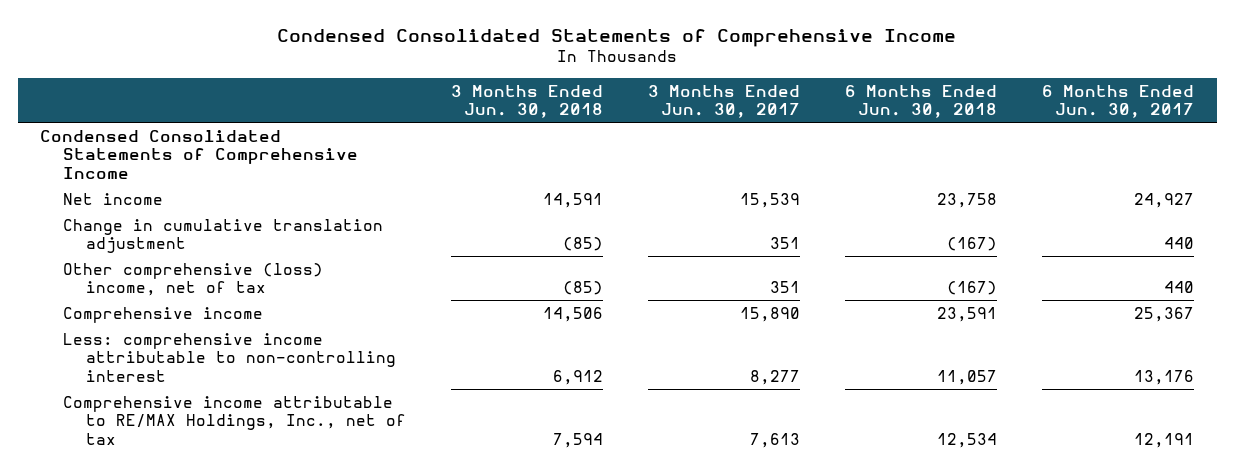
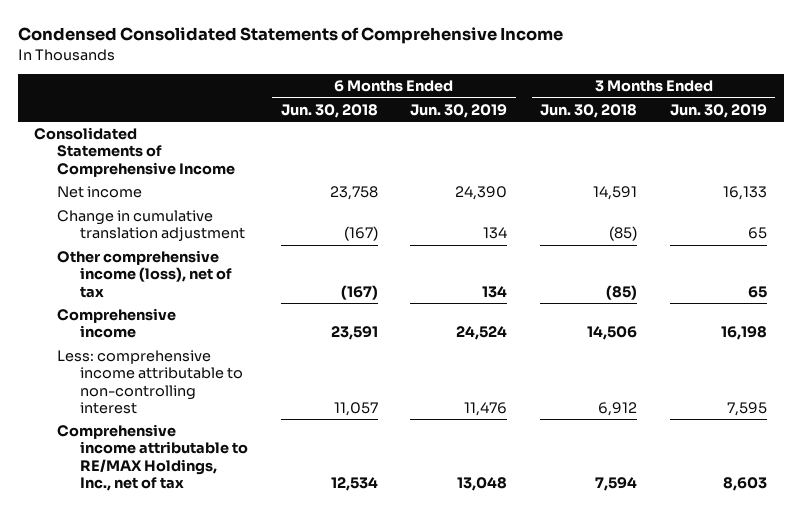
- | 3 Months Ended Jun. 30, 2018 | 3 Months Ended Jun. 30, 2017 | 6 Months Ended Jun. 30, 2018 | 6 Months Ended Jun. 30, 2017
+ | 6 Months Ended Jun. 30, 2018 | 6 Months Ended Jun. 30, 2019 | 3 Months Ended Jun. 30, 2018 | 3 Months Ended Jun. 30, 2019
- Condensed Consolidated Statements of Comprehensive Income
+ Consolidated Statements of Comprehensive Income
- Other comprehensive (loss) income, net of tax | (85) | 351 | (167) | 440
+ Other comprehensive income (loss), net of tax | (167) | 134 | (85) | 65

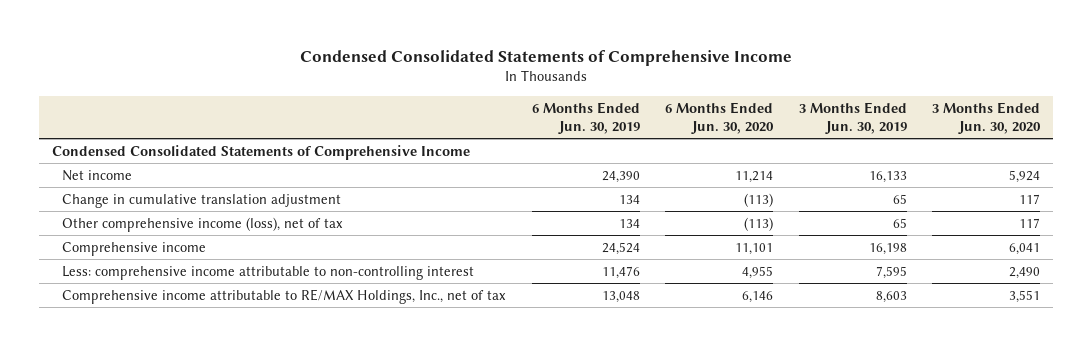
- | 6 Months Ended Jun. 30, 2018 | 6 Months Ended Jun. 30, 2019 | 3 Months Ended Jun. 30, 2018 | 3 Months Ended Jun. 30, 2019
+ | 6 Months Ended Jun. 30, 2019 | 6 Months Ended Jun. 30, 2020 | 3 Months Ended Jun. 30, 2019 | 3 Months Ended Jun. 30, 2020
- Consolidated Statements of Comprehensive Income
+ Condensed Consolidated Statements of Comprehensive Income

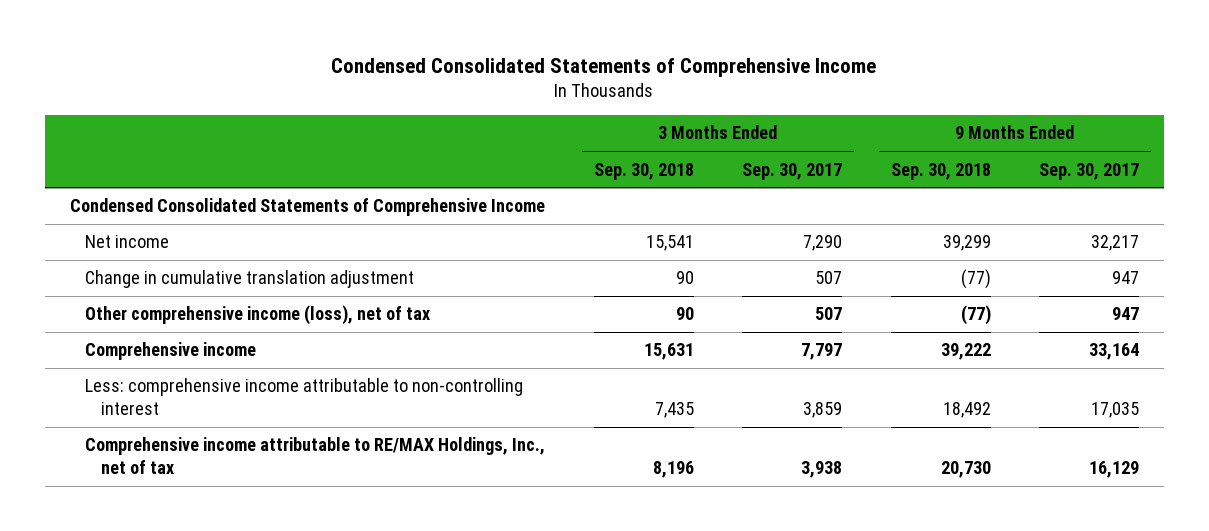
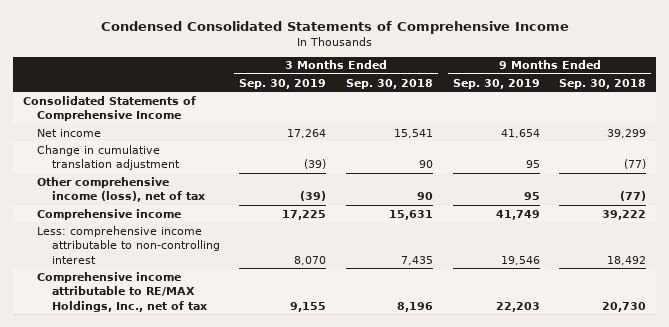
- | 3 Months Ended Sep. 30, 2018 | 3 Months Ended Sep. 30, 2017 | 9 Months Ended Sep. 30, 2018 | 9 Months Ended Sep. 30, 2017
+ | 3 Months Ended Sep. 30, 2019 | 3 Months Ended Sep. 30, 2018 | 9 Months Ended Sep. 30, 2019 | 9 Months Ended Sep. 30, 2018
- Condensed Consolidated Statements of Comprehensive Income
+ Consolidated Statements of Comprehensive Income

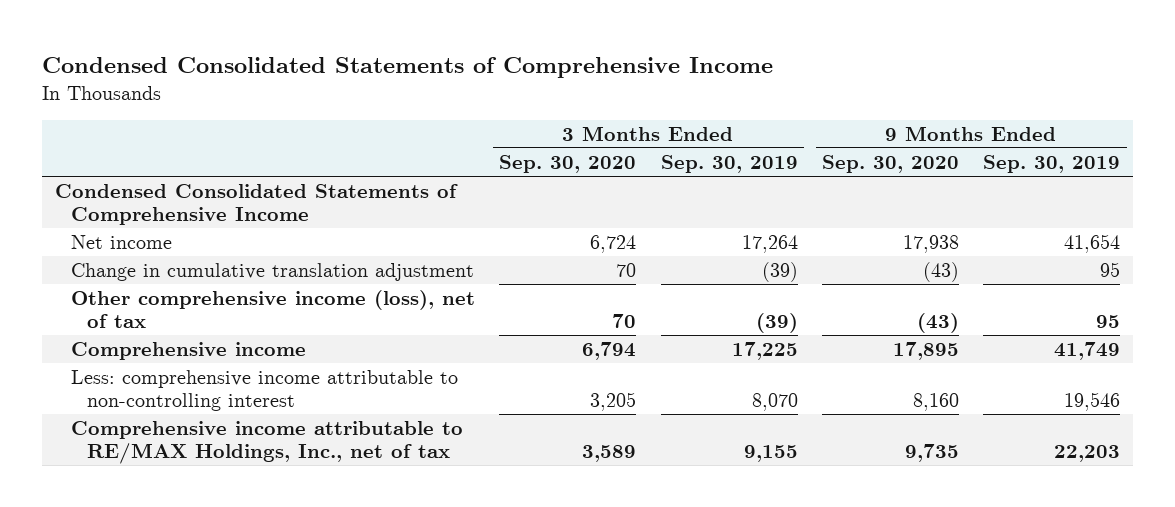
- | 3 Months Ended Sep. 30, 2019 | 3 Months Ended Sep. 30, 2018 | 9 Months Ended Sep. 30, 2019 | 9 Months Ended Sep. 30, 2018
+ | 3 Months Ended Sep. 30, 2020 | 3 Months Ended Sep. 30, 2019 | 9 Months Ended Sep. 30, 2020 | 9 Months Ended Sep. 30, 2019
- Consolidated Statements of Comprehensive Income
+ Condensed Consolidated Statements of Comprehensive Income

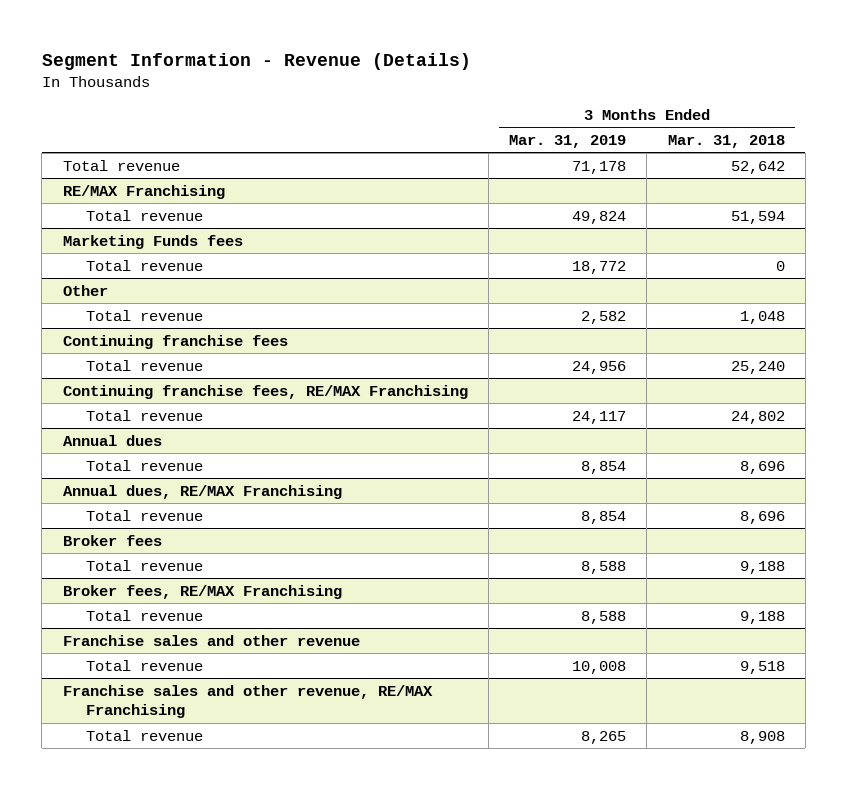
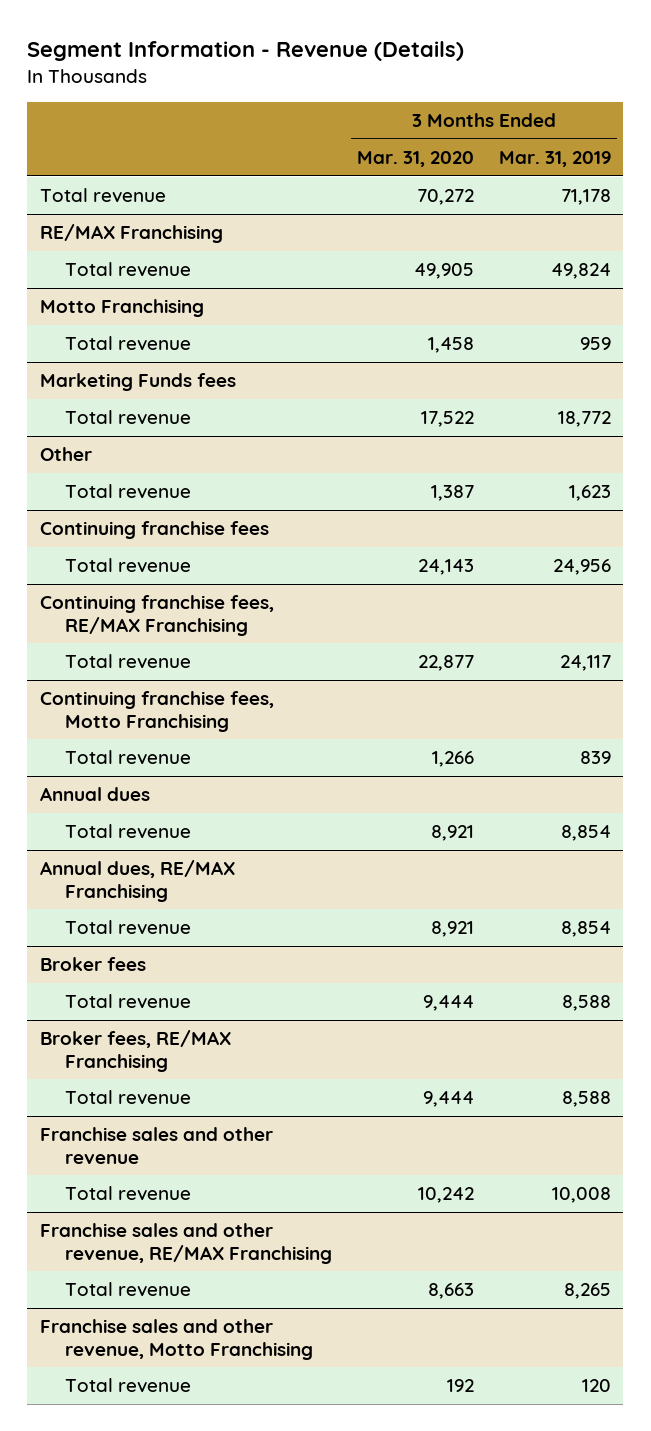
- | 3 Months Ended Mar. 31, 2019 | 3 Months Ended Mar. 31, 2018
+ | 3 Months Ended Mar. 31, 2020 | 3 Months Ended Mar. 31, 2019
+ Motto Franchising
+ Total revenue | 1,458 | 959
@ Other
- Total revenue | 2,582 | 1,048
+ Total revenue | 1,387 | 1,623
+ Continuing franchise fees, Motto Franchising
+ Total revenue | 1,266 | 839
+ Franchise sales and other revenue, Motto Franchising
+ Total revenue | 192 | 120

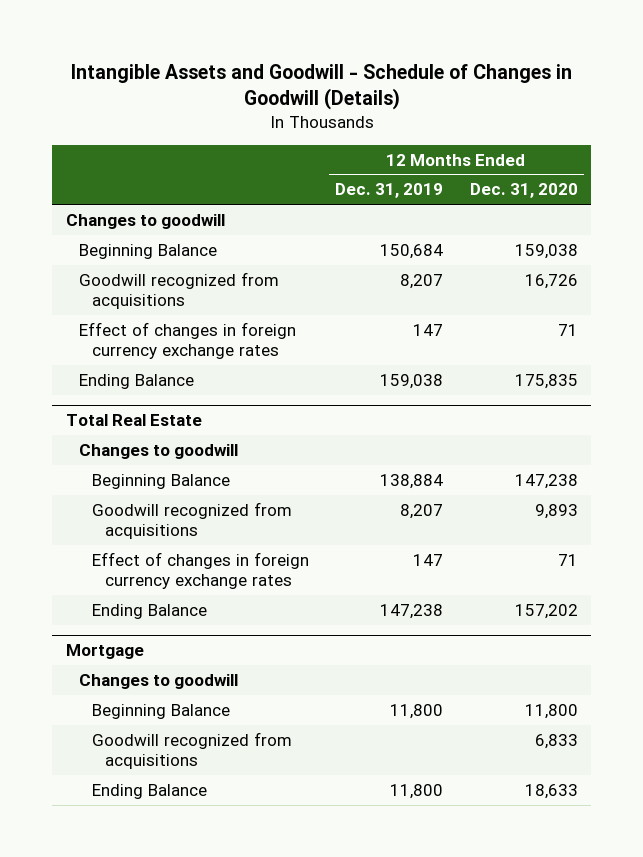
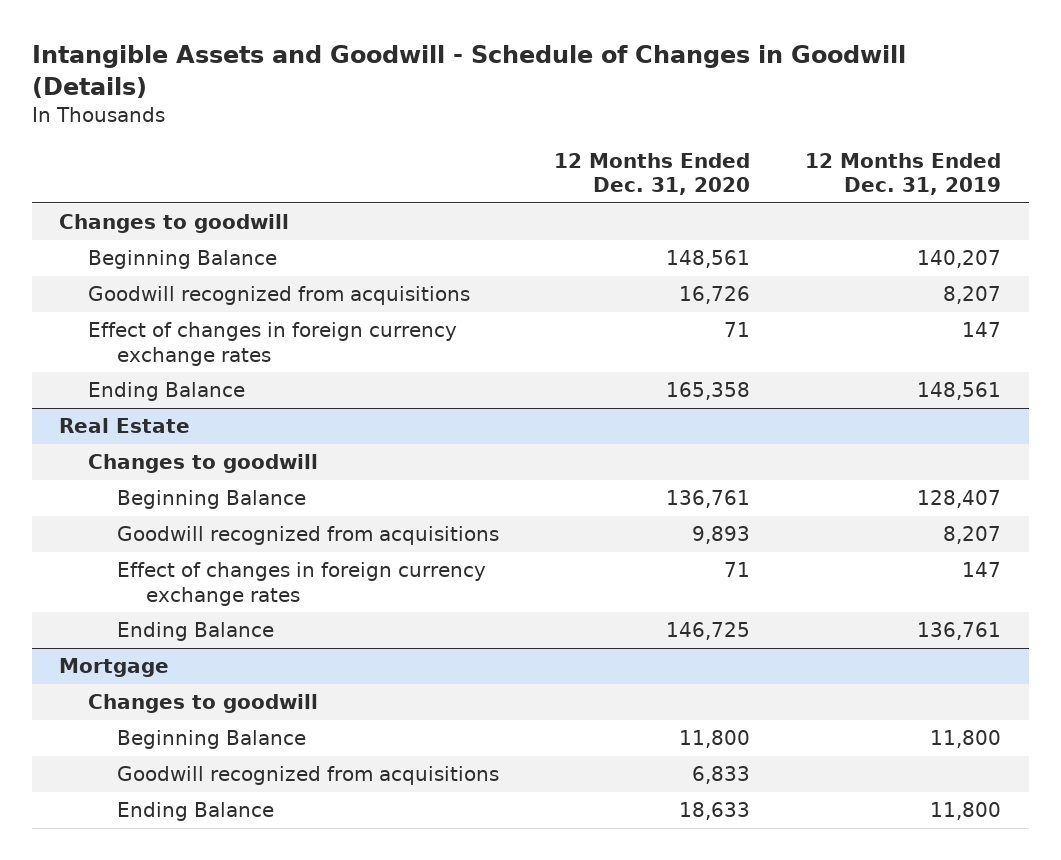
- | 12 Months Ended Dec. 31, 2019 | 12 Months Ended Dec. 31, 2020
+ | 12 Months Ended Dec. 31, 2020 | 12 Months Ended Dec. 31, 2019
- Beginning Balance | 150,684 | 159,038
+ Beginning Balance | 148,561 | 140,207
- Ending Balance | 159,038 | 175,835
- Total Real Estate
+ Ending Balance | 165,358 | 148,561
+ Real Estate
- Beginning Balance | 138,884 | 147,238
+ Beginning Balance | 136,761 | 128,407
- Ending Balance | 147,238 | 157,202
+ Ending Balance | 146,725 | 136,761

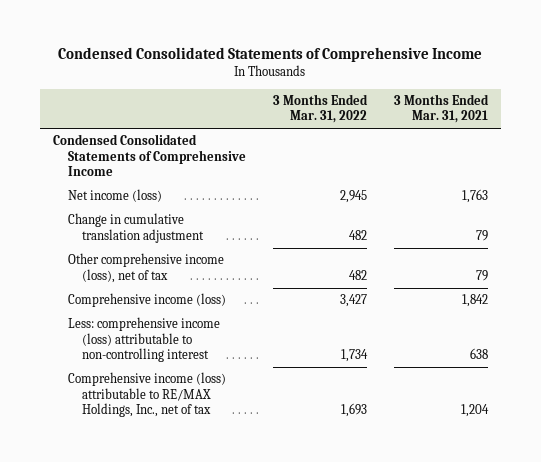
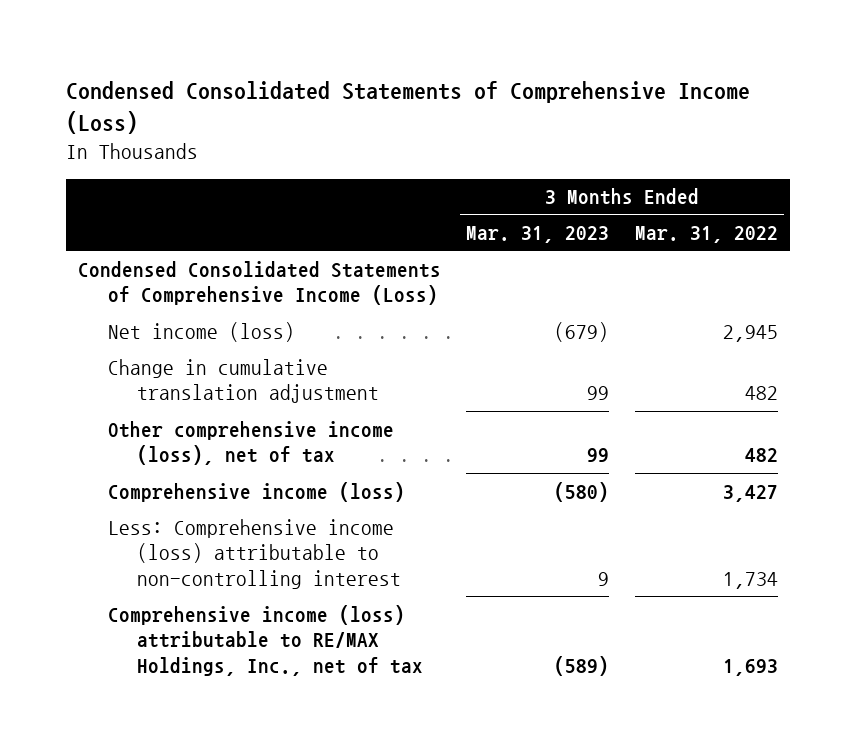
- Condensed Consolidated Statements of Comprehensive Income
+ Condensed Consolidated Statements of Comprehensive Income (Loss)
- | 3 Months Ended Mar. 31, 2022 | 3 Months Ended Mar. 31, 2021
+ | 3 Months Ended Mar. 31, 2023 | 3 Months Ended Mar. 31, 2022
- Condensed Consolidated Statements of Comprehensive Income
+ Condensed Consolidated Statements of Comprehensive Income (Loss)
- Less: comprehensive income (loss) attributable to non-controlling interest | 1,734 | 638
+ Less: Comprehensive income (loss) attributable to non-controlling interest | 9 | 1,734

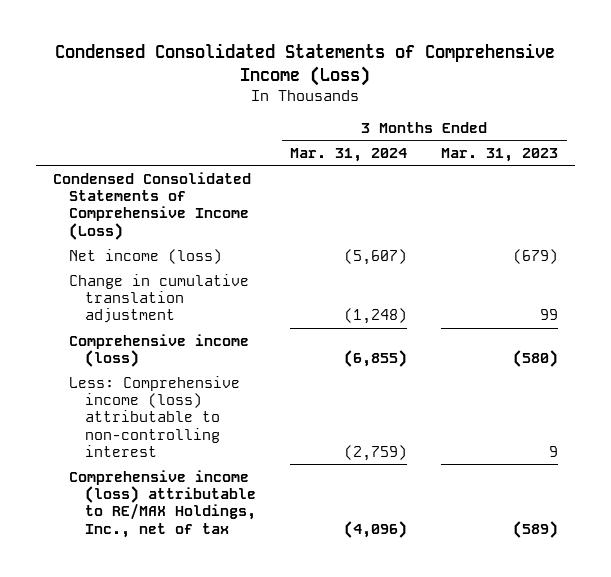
- | 3 Months Ended Mar. 31, 2023 | 3 Months Ended Mar. 31, 2022
+ | 3 Months Ended Mar. 31, 2024 | 3 Months Ended Mar. 31, 2023
- Other comprehensive income (loss), net of tax | 99 | 482

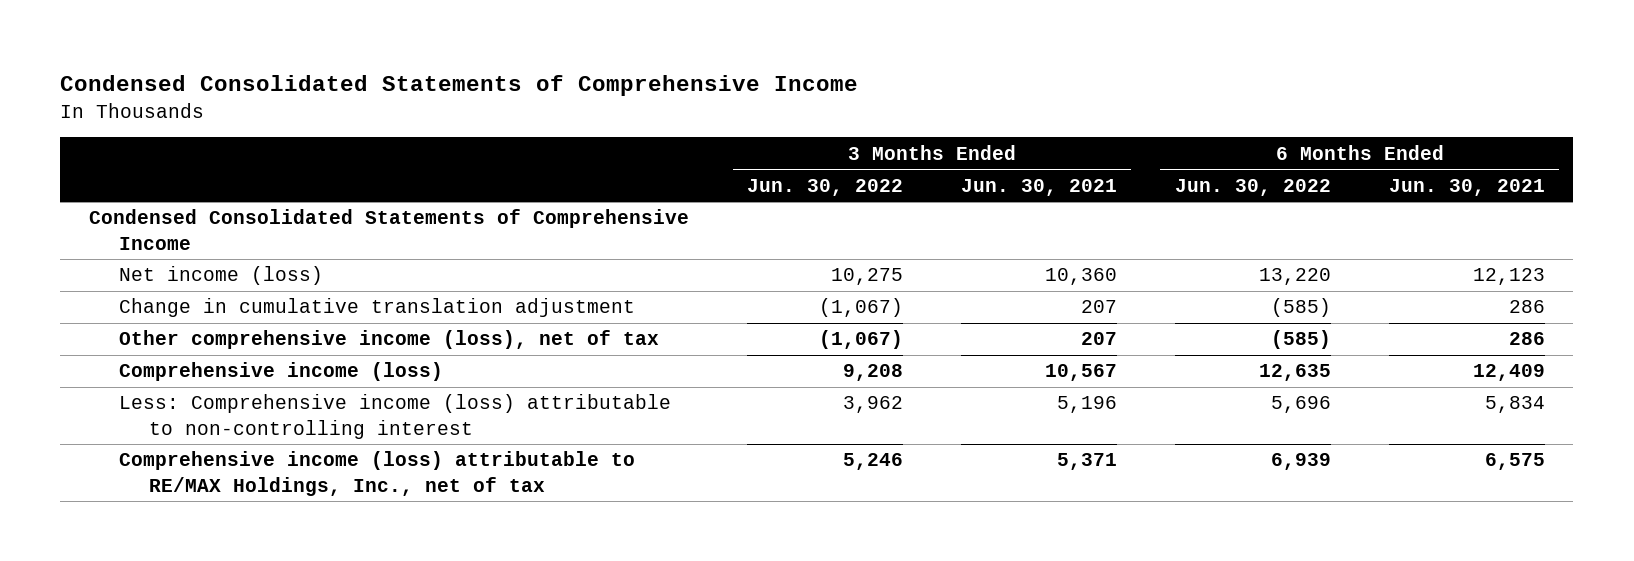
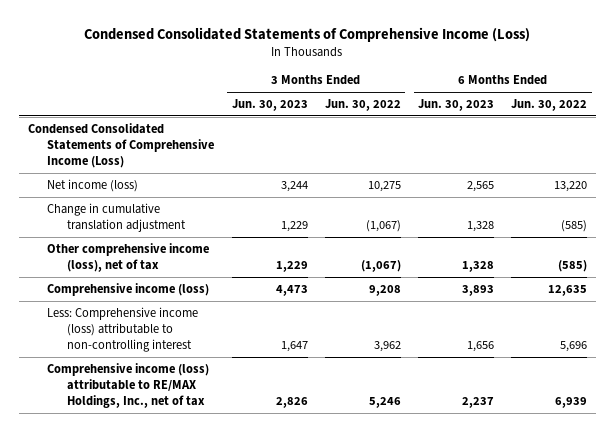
- Condensed Consolidated Statements of Comprehensive Income
+ Condensed Consolidated Statements of Comprehensive Income (Loss)
- | 3 Months Ended Jun. 30, 2022 | 3 Months Ended Jun. 30, 2021 | 6 Months Ended Jun. 30, 2022 | 6 Months Ended Jun. 30, 2021
+ | 3 Months Ended Jun. 30, 2023 | 3 Months Ended Jun. 30, 2022 | 6 Months Ended Jun. 30, 2023 | 6 Months Ended Jun. 30, 2022
- Condensed Consolidated Statements of Comprehensive Income
+ Condensed Consolidated Statements of Comprehensive Income (Loss)

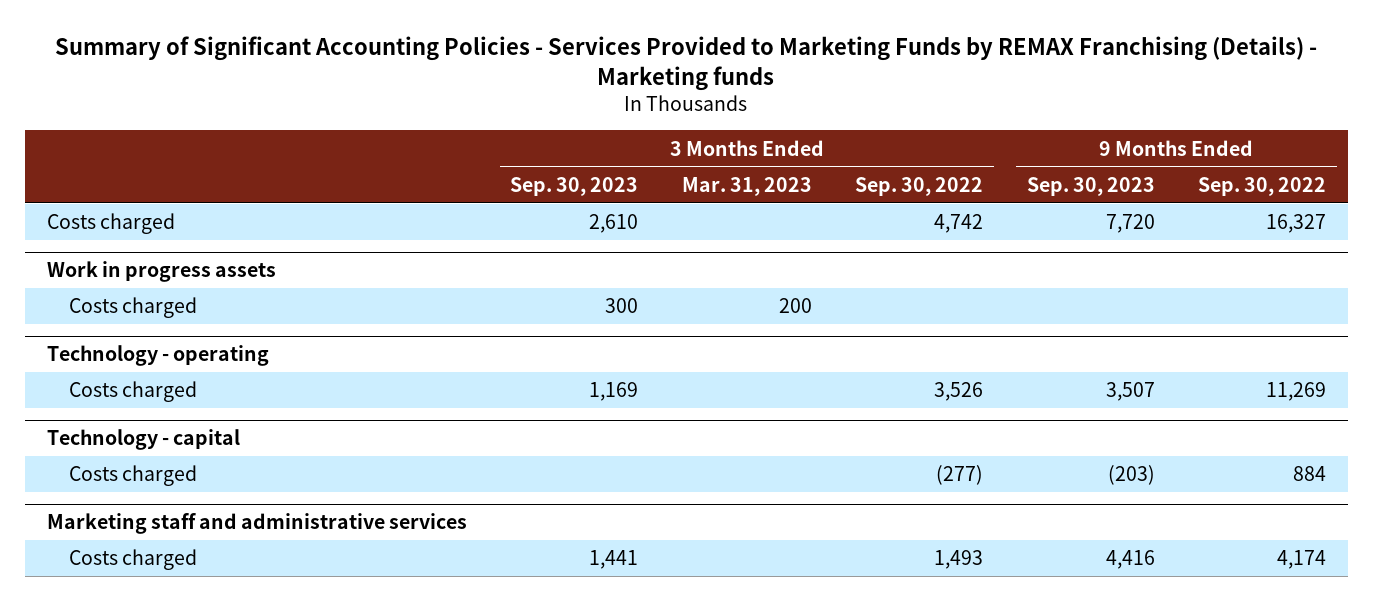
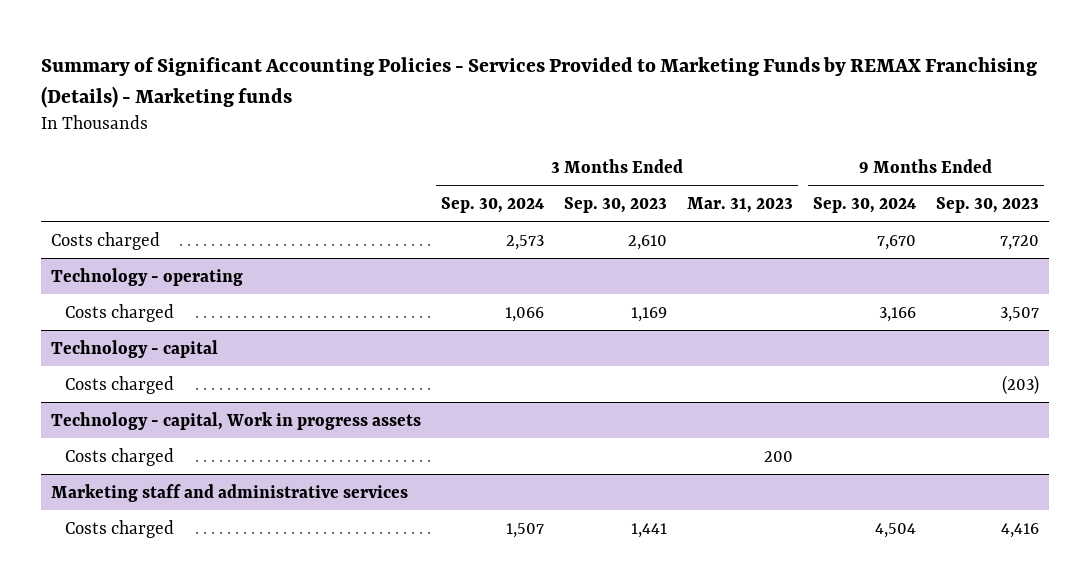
- | 3 Months Ended Sep. 30, 2023 | 3 Months Ended Mar. 31, 2023 | 3 Months Ended Sep. 30, 2022 | 9 Months Ended Sep. 30, 2023 | 9 Months Ended Sep. 30, 2022
+ | 3 Months Ended Sep. 30, 2024 | 3 Months Ended Sep. 30, 2023 | 3 Months Ended Mar. 31, 2023 | 9 Months Ended Sep. 30, 2024 | 9 Months Ended Sep. 30, 2023
- Work in progress assets
- Costs charged | 300 | 200 | | |
+ Technology - capital, Work in progress assets
+ Costs charged | | | 200 | |

